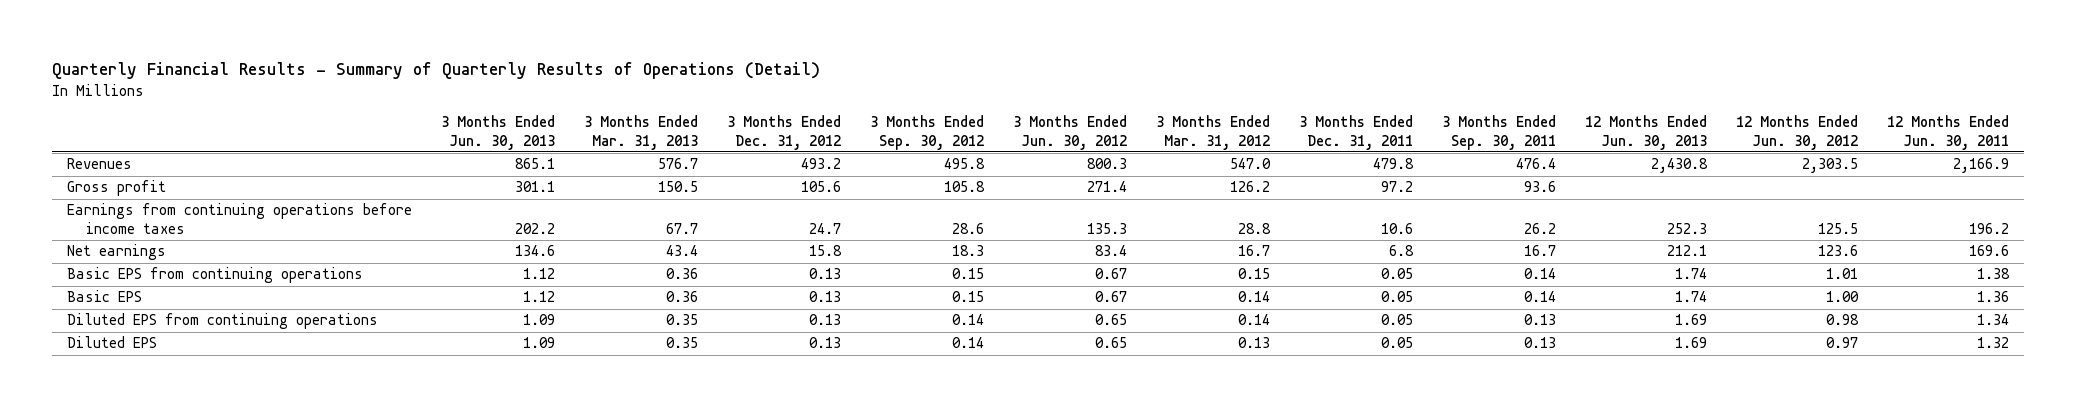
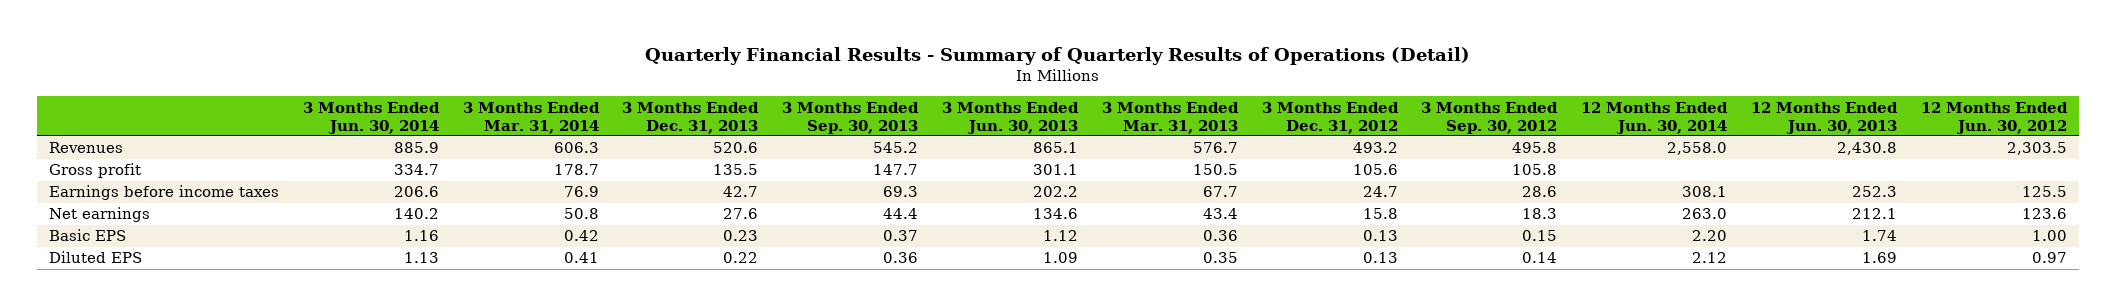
- | 3 Months Ended Jun. 30, 2013 | 3 Months Ended Mar. 31, 2013 | 3 Months Ended Dec. 31, 2012 | 3 Months Ended Sep. 30, 2012 | 3 Months Ended Jun. 30, 2012 | 3 Months Ended Mar. 31, 2012 | 3 Months Ended Dec. 31, 2011 | 3 Months Ended Sep. 30, 2011 | 12 Months Ended Jun. 30, 2013 | 12 Months Ended Jun. 30, 2012 | 12 Months Ended Jun. 30, 2011
+ | 3 Months Ended Jun. 30, 2014 | 3 Months Ended Mar. 31, 2014 | 3 Months Ended Dec. 31, 2013 | 3 Months Ended Sep. 30, 2013 | 3 Months Ended Jun. 30, 2013 | 3 Months Ended Mar. 31, 2013 | 3 Months Ended Dec. 31, 2012 | 3 Months Ended Sep. 30, 2012 | 12 Months Ended Jun. 30, 2014 | 12 Months Ended Jun. 30, 2013 | 12 Months Ended Jun. 30, 2012
- Earnings from continuing operations before income taxes | 202.2 | 67.7 | 24.7 | 28.6 | 135.3 | 28.8 | 10.6 | 26.2 | 252.3 | 125.5 | 196.2
+ Earnings before income taxes | 206.6 | 76.9 | 42.7 | 69.3 | 202.2 | 67.7 | 24.7 | 28.6 | 308.1 | 252.3 | 125.5
- Basic EPS from continuing operations | 1.12 | 0.36 | 0.13 | 0.15 | 0.67 | 0.15 | 0.05 | 0.14 | 1.74 | 1.01 | 1.38
- Diluted EPS from continuing operations | 1.09 | 0.35 | 0.13 | 0.14 | 0.65 | 0.14 | 0.05 | 0.13 | 1.69 | 0.98 | 1.34

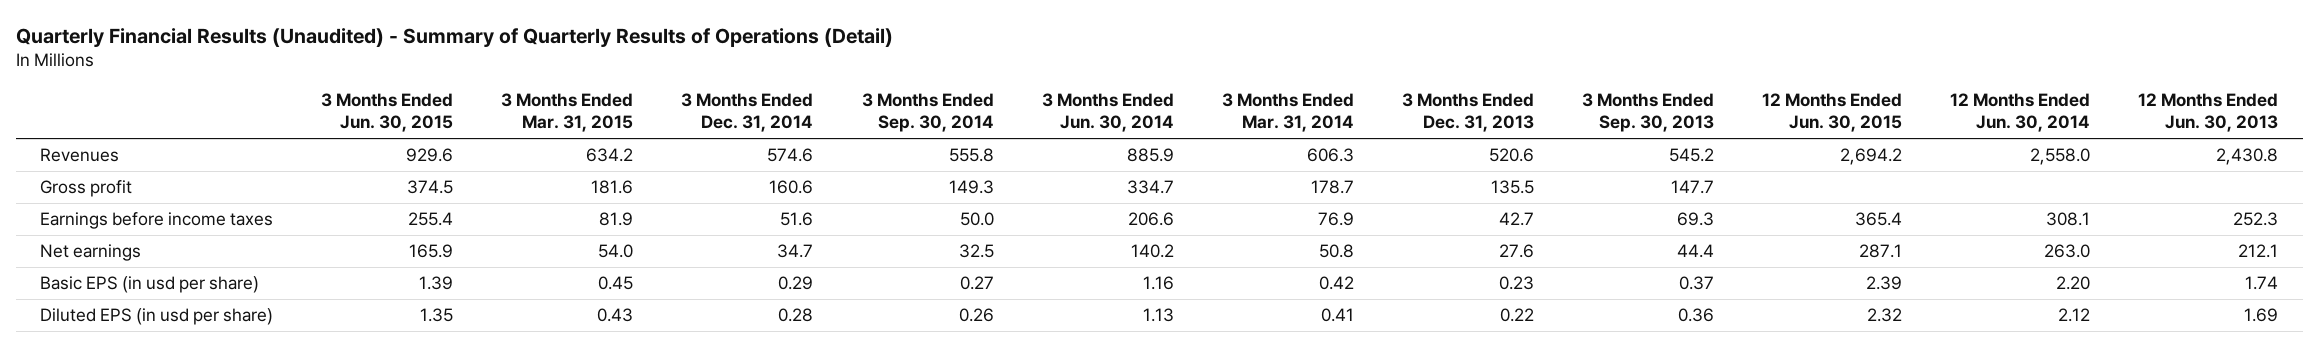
- Quarterly Financial Results - Summary of Quarterly Results of Operations (Detail)
+ Quarterly Financial Results (Unaudited) - Summary of Quarterly Results of Operations (Detail)
- | 3 Months Ended Jun. 30, 2014 | 3 Months Ended Mar. 31, 2014 | 3 Months Ended Dec. 31, 2013 | 3 Months Ended Sep. 30, 2013 | 3 Months Ended Jun. 30, 2013 | 3 Months Ended Mar. 31, 2013 | 3 Months Ended Dec. 31, 2012 | 3 Months Ended Sep. 30, 2012 | 12 Months Ended Jun. 30, 2014 | 12 Months Ended Jun. 30, 2013 | 12 Months Ended Jun. 30, 2012
+ | 3 Months Ended Jun. 30, 2015 | 3 Months Ended Mar. 31, 2015 | 3 Months Ended Dec. 31, 2014 | 3 Months Ended Sep. 30, 2014 | 3 Months Ended Jun. 30, 2014 | 3 Months Ended Mar. 31, 2014 | 3 Months Ended Dec. 31, 2013 | 3 Months Ended Sep. 30, 2013 | 12 Months Ended Jun. 30, 2015 | 12 Months Ended Jun. 30, 2014 | 12 Months Ended Jun. 30, 2013
- Basic EPS | 1.16 | 0.42 | 0.23 | 0.37 | 1.12 | 0.36 | 0.13 | 0.15 | 2.20 | 1.74 | 1.00
- Diluted EPS | 1.13 | 0.41 | 0.22 | 0.36 | 1.09 | 0.35 | 0.13 | 0.14 | 2.12 | 1.69 | 0.97
+ Basic EPS (in usd per share) | 1.39 | 0.45 | 0.29 | 0.27 | 1.16 | 0.42 | 0.23 | 0.37 | 2.39 | 2.20 | 1.74
+ Diluted EPS (in usd per share) | 1.35 | 0.43 | 0.28 | 0.26 | 1.13 | 0.41 | 0.22 | 0.36 | 2.32 | 2.12 | 1.69

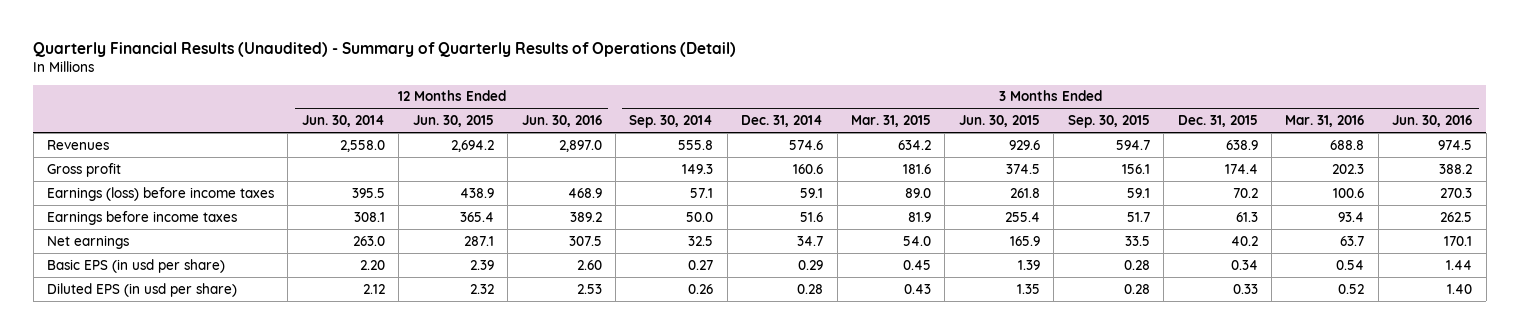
- | 3 Months Ended Jun. 30, 2015 | 3 Months Ended Mar. 31, 2015 | 3 Months Ended Dec. 31, 2014 | 3 Months Ended Sep. 30, 2014 | 3 Months Ended Jun. 30, 2014 | 3 Months Ended Mar. 31, 2014 | 3 Months Ended Dec. 31, 2013 | 3 Months Ended Sep. 30, 2013 | 12 Months Ended Jun. 30, 2015 | 12 Months Ended Jun. 30, 2014 | 12 Months Ended Jun. 30, 2013
+ | 12 Months Ended Jun. 30, 2014 | 12 Months Ended Jun. 30, 2015 | 12 Months Ended Jun. 30, 2016 | 3 Months Ended Sep. 30, 2014 | 3 Months Ended Dec. 31, 2014 | 3 Months Ended Mar. 31, 2015 | 3 Months Ended Jun. 30, 2015 | 3 Months Ended Sep. 30, 2015 | 3 Months Ended Dec. 31, 2015 | 3 Months Ended Mar. 31, 2016 | 3 Months Ended Jun. 30, 2016
+ Earnings (loss) before income taxes | 395.5 | 438.9 | 468.9 | 57.1 | 59.1 | 89.0 | 261.8 | 59.1 | 70.2 | 100.6 | 270.3

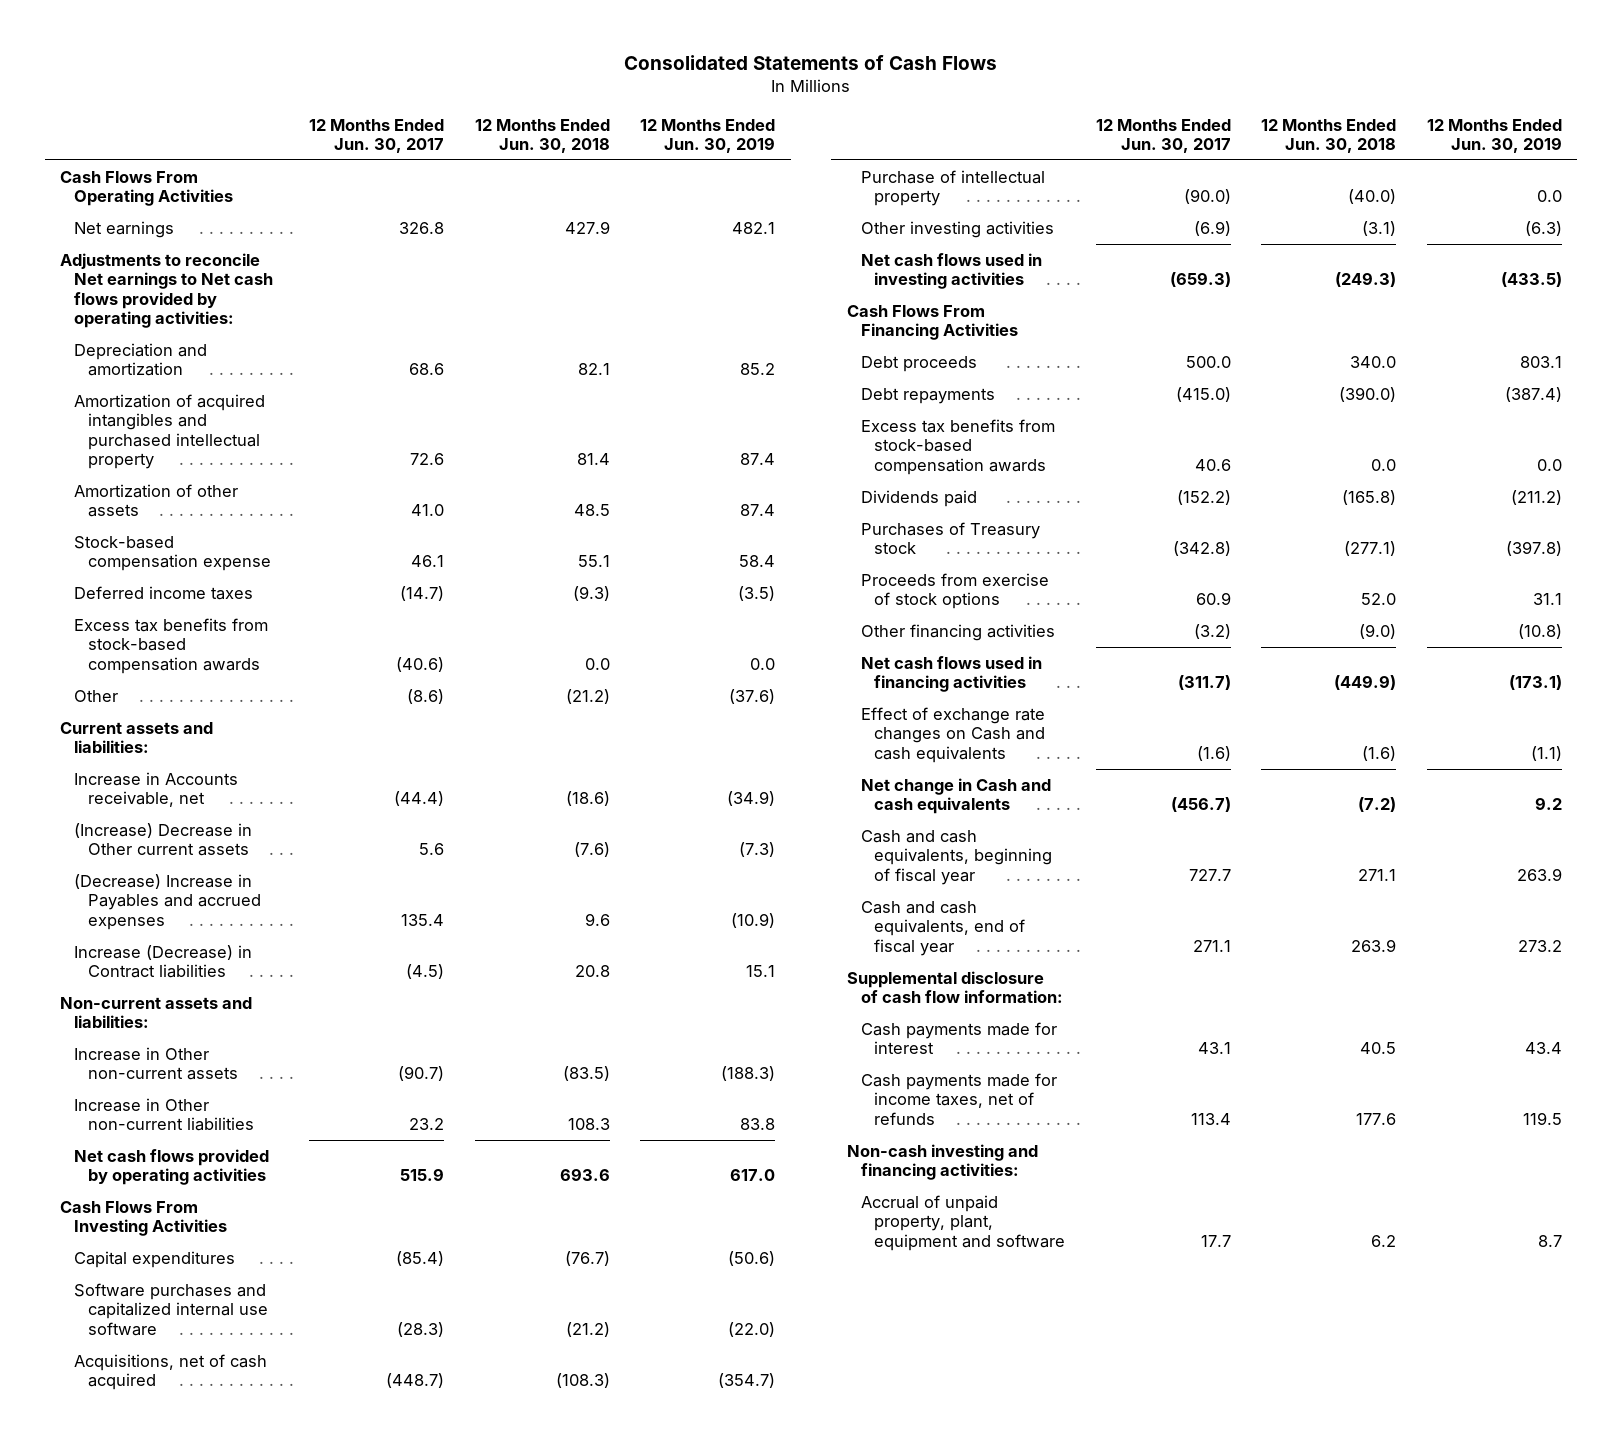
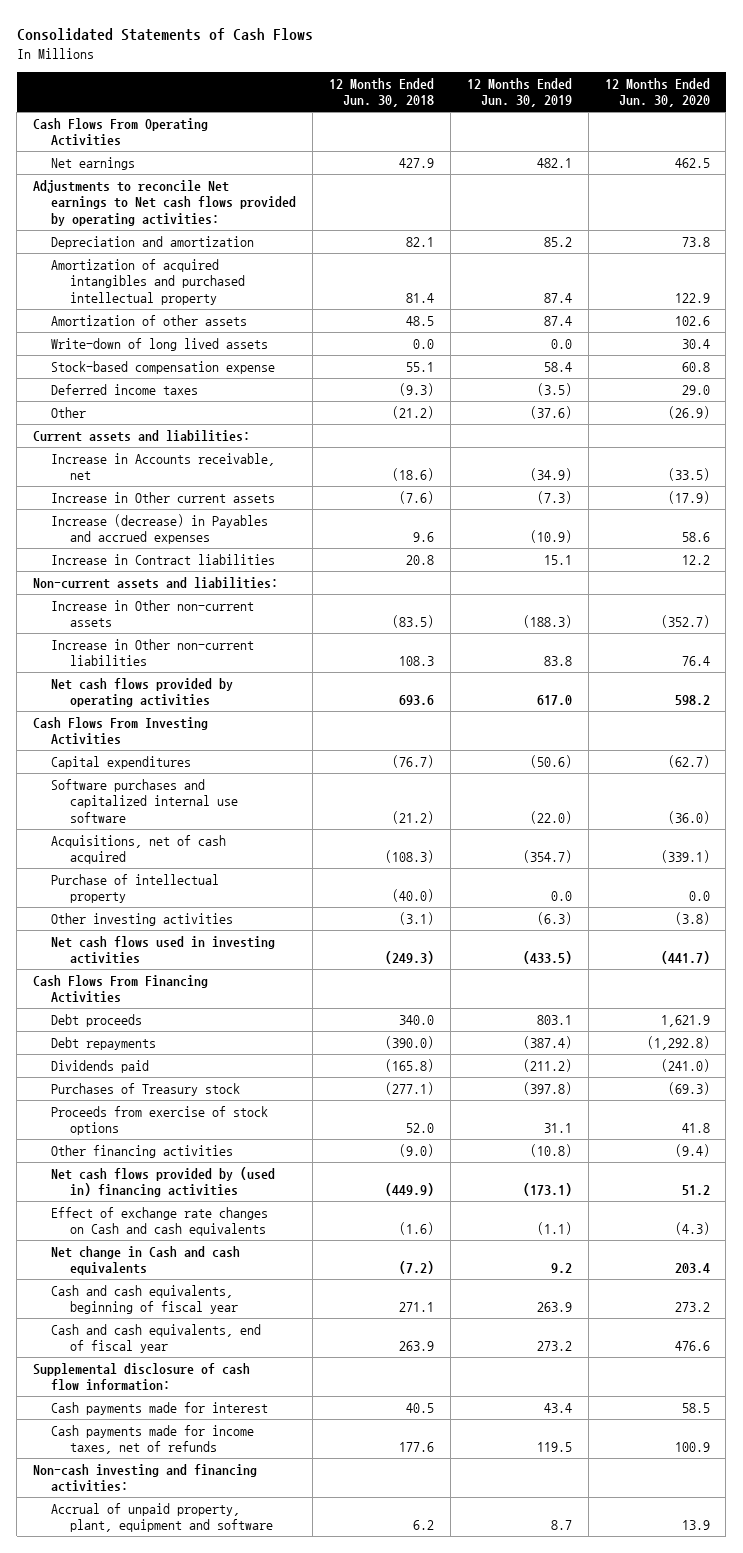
- | 12 Months Ended Jun. 30, 2017 | 12 Months Ended Jun. 30, 2018 | 12 Months Ended Jun. 30, 2019
+ | 12 Months Ended Jun. 30, 2018 | 12 Months Ended Jun. 30, 2019 | 12 Months Ended Jun. 30, 2020
+ Write-down of long lived assets | 0.0 | 0.0 | 30.4
- Excess tax benefits from stock-based compensation awards | (40.6) | 0.0 | 0.0
- (Increase) Decrease in Other current assets | 5.6 | (7.6) | (7.3)
- (Decrease) Increase in Payables and accrued expenses | 135.4 | 9.6 | (10.9)
- Increase (Decrease) in Contract liabilities | (4.5) | 20.8 | 15.1
+ Increase in Other current assets | (7.6) | (7.3) | (17.9)
+ Increase (decrease) in Payables and accrued expenses | 9.6 | (10.9) | 58.6
+ Increase in Contract liabilities | 20.8 | 15.1 | 12.2
- Excess tax benefits from stock-based compensation awards | 40.6 | 0.0 | 0.0
- Net cash flows used in financing activities | (311.7) | (449.9) | (173.1)
+ Net cash flows provided by (used in) financing activities | (449.9) | (173.1) | 51.2

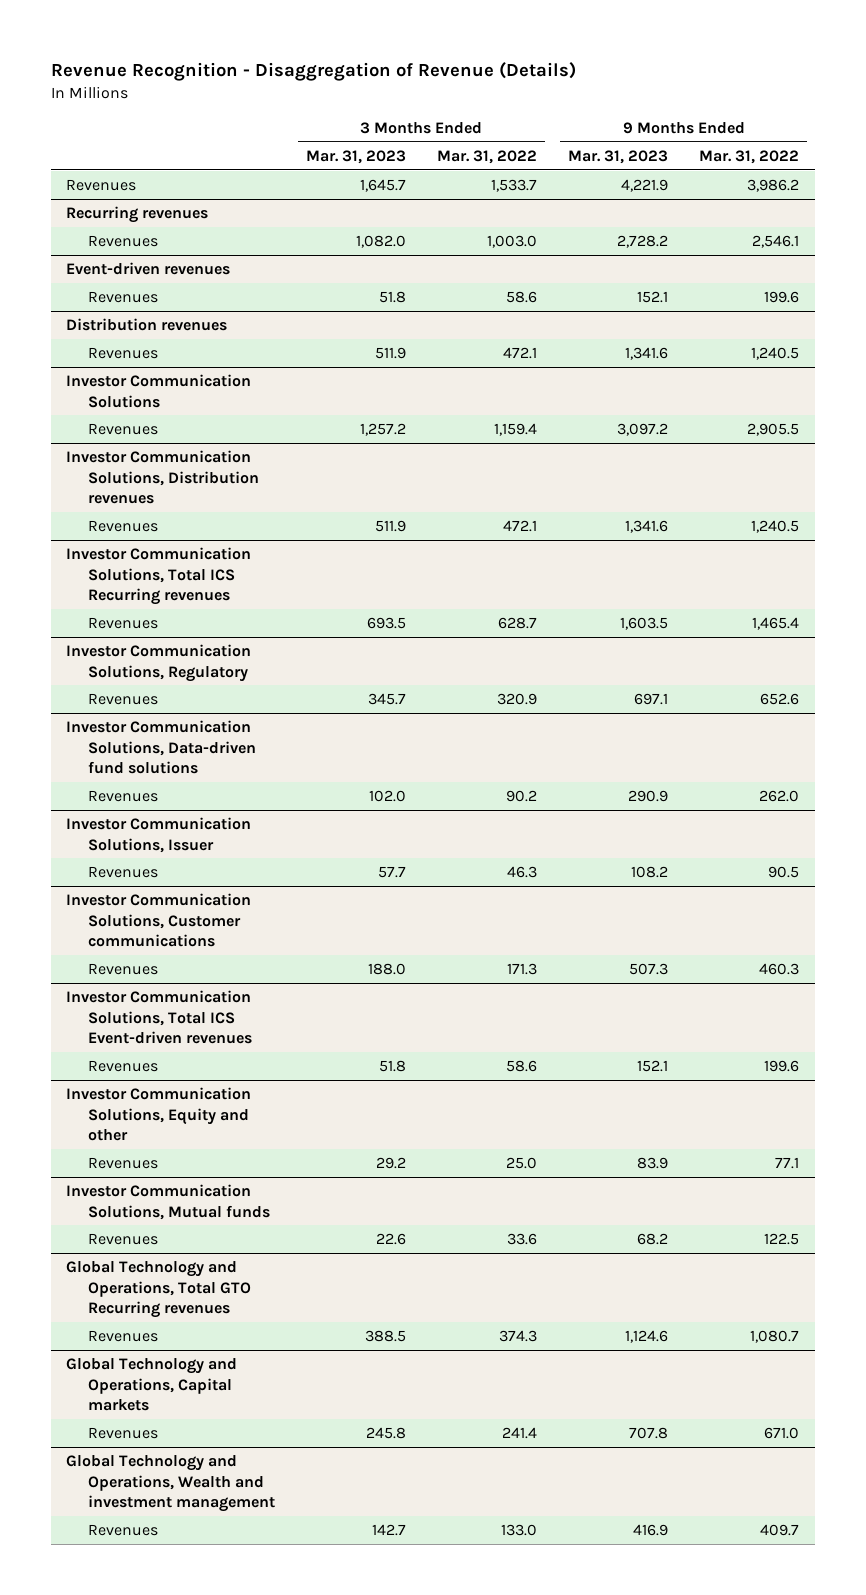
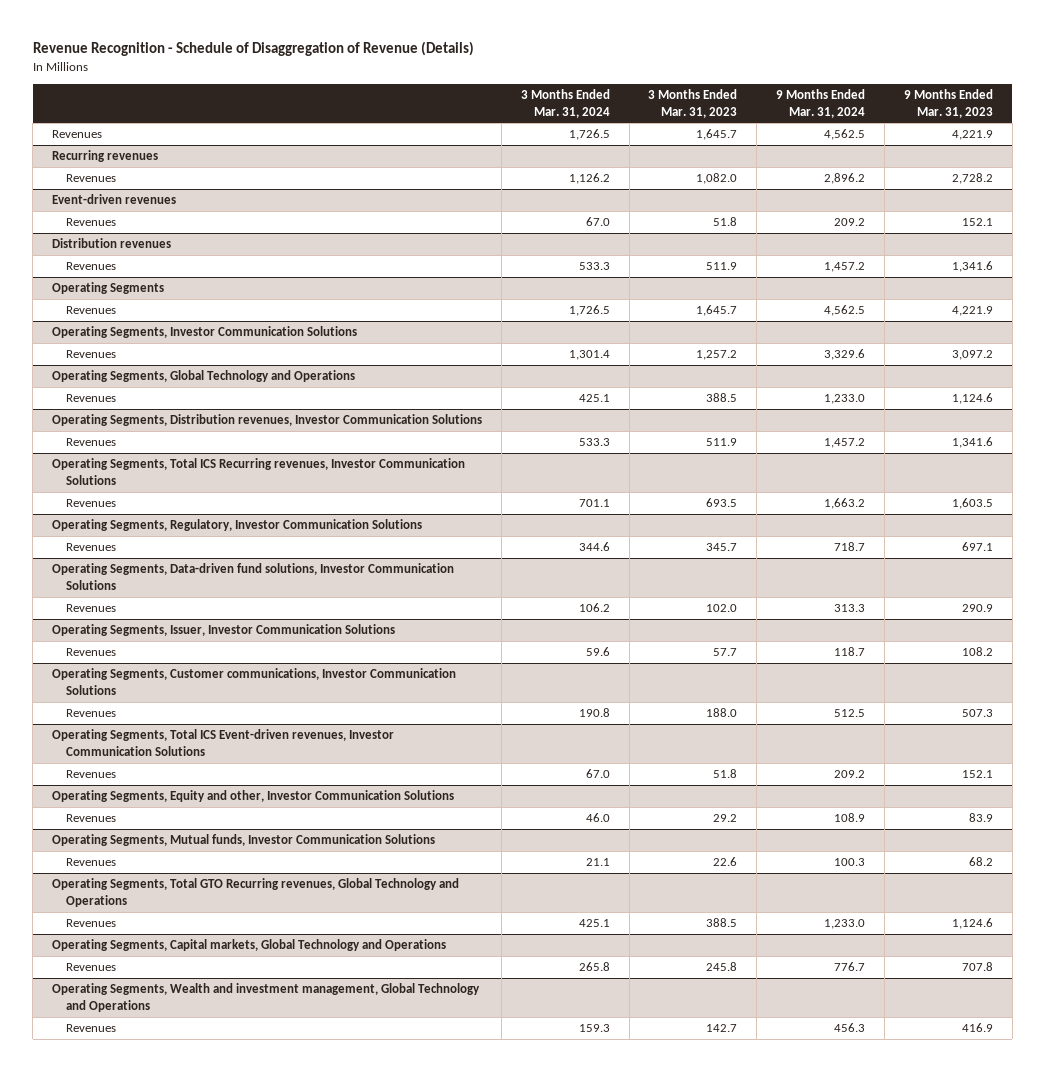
- Revenue Recognition - Disaggregation of Revenue (Details)
+ Revenue Recognition - Schedule of Disaggregation of Revenue (Details)
- | 3 Months Ended Mar. 31, 2023 | 3 Months Ended Mar. 31, 2022 | 9 Months Ended Mar. 31, 2023 | 9 Months Ended Mar. 31, 2022
+ | 3 Months Ended Mar. 31, 2024 | 3 Months Ended Mar. 31, 2023 | 9 Months Ended Mar. 31, 2024 | 9 Months Ended Mar. 31, 2023
- Investor Communication Solutions
+ Operating Segments
+ Revenues | 1,726.5 | 1,645.7 | 4,562.5 | 4,221.9
+ Operating Segments, Investor Communication Solutions
- Investor Communication Solutions, Distribution revenues
+ Operating Segments, Global Technology and Operations
+ Revenues | 425.1 | 388.5 | 1,233.0 | 1,124.6
+ Operating Segments, Distribution revenues, Investor Communication Solutions
- Investor Communication Solutions, Total ICS Recurring revenues
+ Operating Segments, Total ICS Recurring revenues, Investor Communication Solutions
- Investor Communication Solutions, Regulatory
+ Operating Segments, Regulatory, Investor Communication Solutions
- Investor Communication Solutions, Data-driven fund solutions
+ Operating Segments, Data-driven fund solutions, Investor Communication Solutions
- Investor Communication Solutions, Issuer
+ Operating Segments, Issuer, Investor Communication Solutions
- Investor Communication Solutions, Customer communications
+ Operating Segments, Customer communications, Investor Communication Solutions
- Investor Communication Solutions, Total ICS Event-driven revenues
+ Operating Segments, Total ICS Event-driven revenues, Investor Communication Solutions
- Investor Communication Solutions, Equity and other
+ Operating Segments, Equity and other, Investor Communication Solutions
- Investor Communication Solutions, Mutual funds
+ Operating Segments, Mutual funds, Investor Communication Solutions
- Global Technology and Operations, Total GTO Recurring revenues
+ Operating Segments, Total GTO Recurring revenues, Global Technology and Operations
- Global Technology and Operations, Capital markets
+ Operating Segments, Capital markets, Global Technology and Operations
- Global Technology and Operations, Wealth and investment management
+ Operating Segments, Wealth and investment management, Global Technology and Operations

